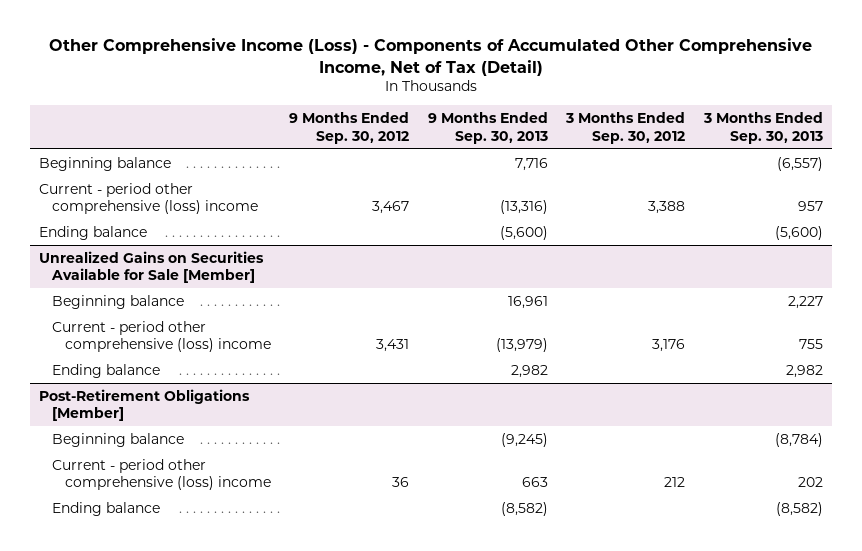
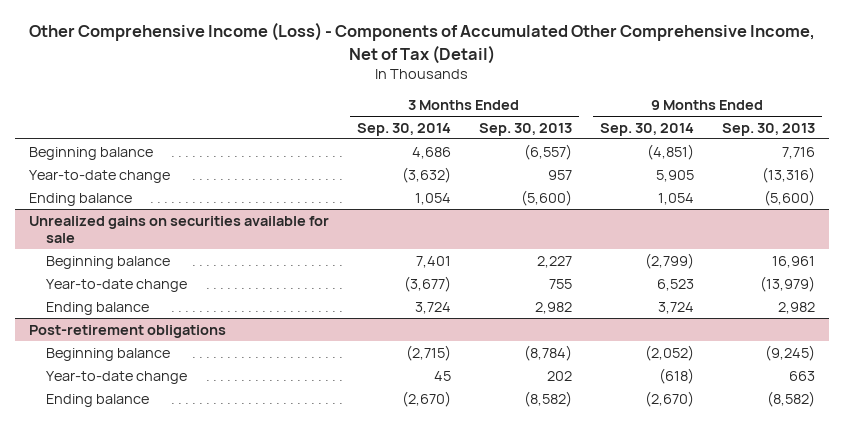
- | 9 Months Ended Sep. 30, 2012 | 9 Months Ended Sep. 30, 2013 | 3 Months Ended Sep. 30, 2012 | 3 Months Ended Sep. 30, 2013
+ | 3 Months Ended Sep. 30, 2014 | 3 Months Ended Sep. 30, 2013 | 9 Months Ended Sep. 30, 2014 | 9 Months Ended Sep. 30, 2013
- Current - period other comprehensive (loss) income | 3,467 | (13,316) | 3,388 | 957
+ Year-to-date change | (3,632) | 957 | 5,905 | (13,316)
- Unrealized Gains on Securities Available for Sale [Member]
+ Unrealized gains on securities available for sale
- Current - period other comprehensive (loss) income | 3,431 | (13,979) | 3,176 | 755
+ Year-to-date change | (3,677) | 755 | 6,523 | (13,979)
- Post-Retirement Obligations [Member]
+ Post-retirement obligations
- Current - period other comprehensive (loss) income | 36 | 663 | 212 | 202
+ Year-to-date change | 45 | 202 | (618) | 663

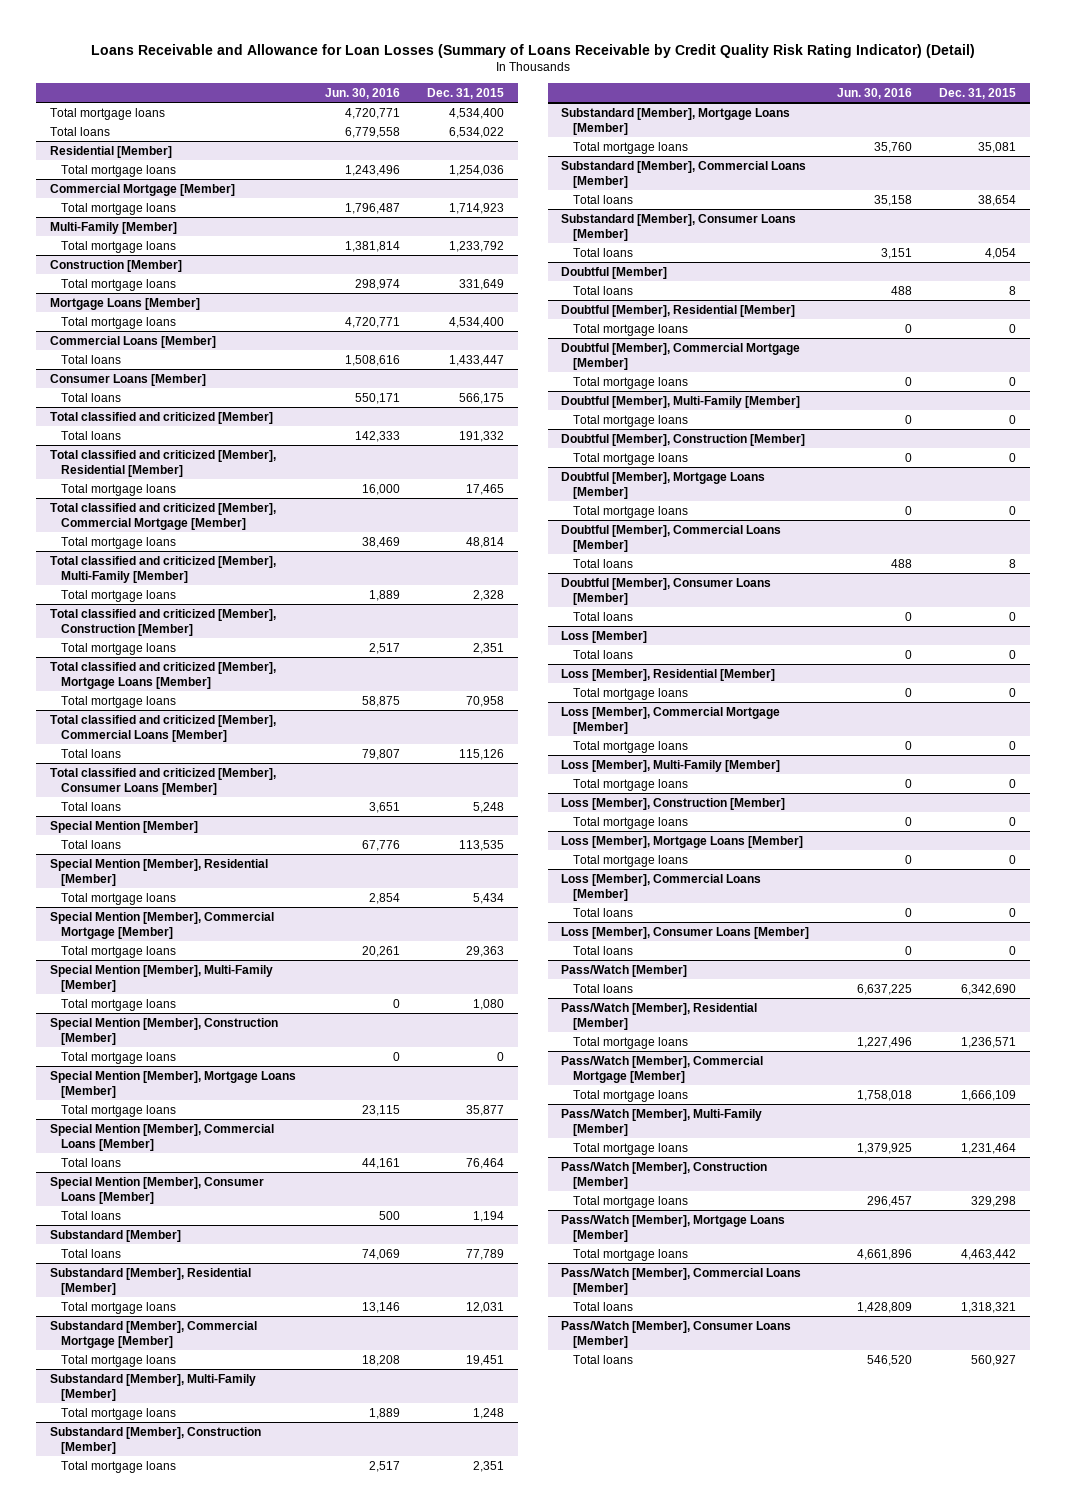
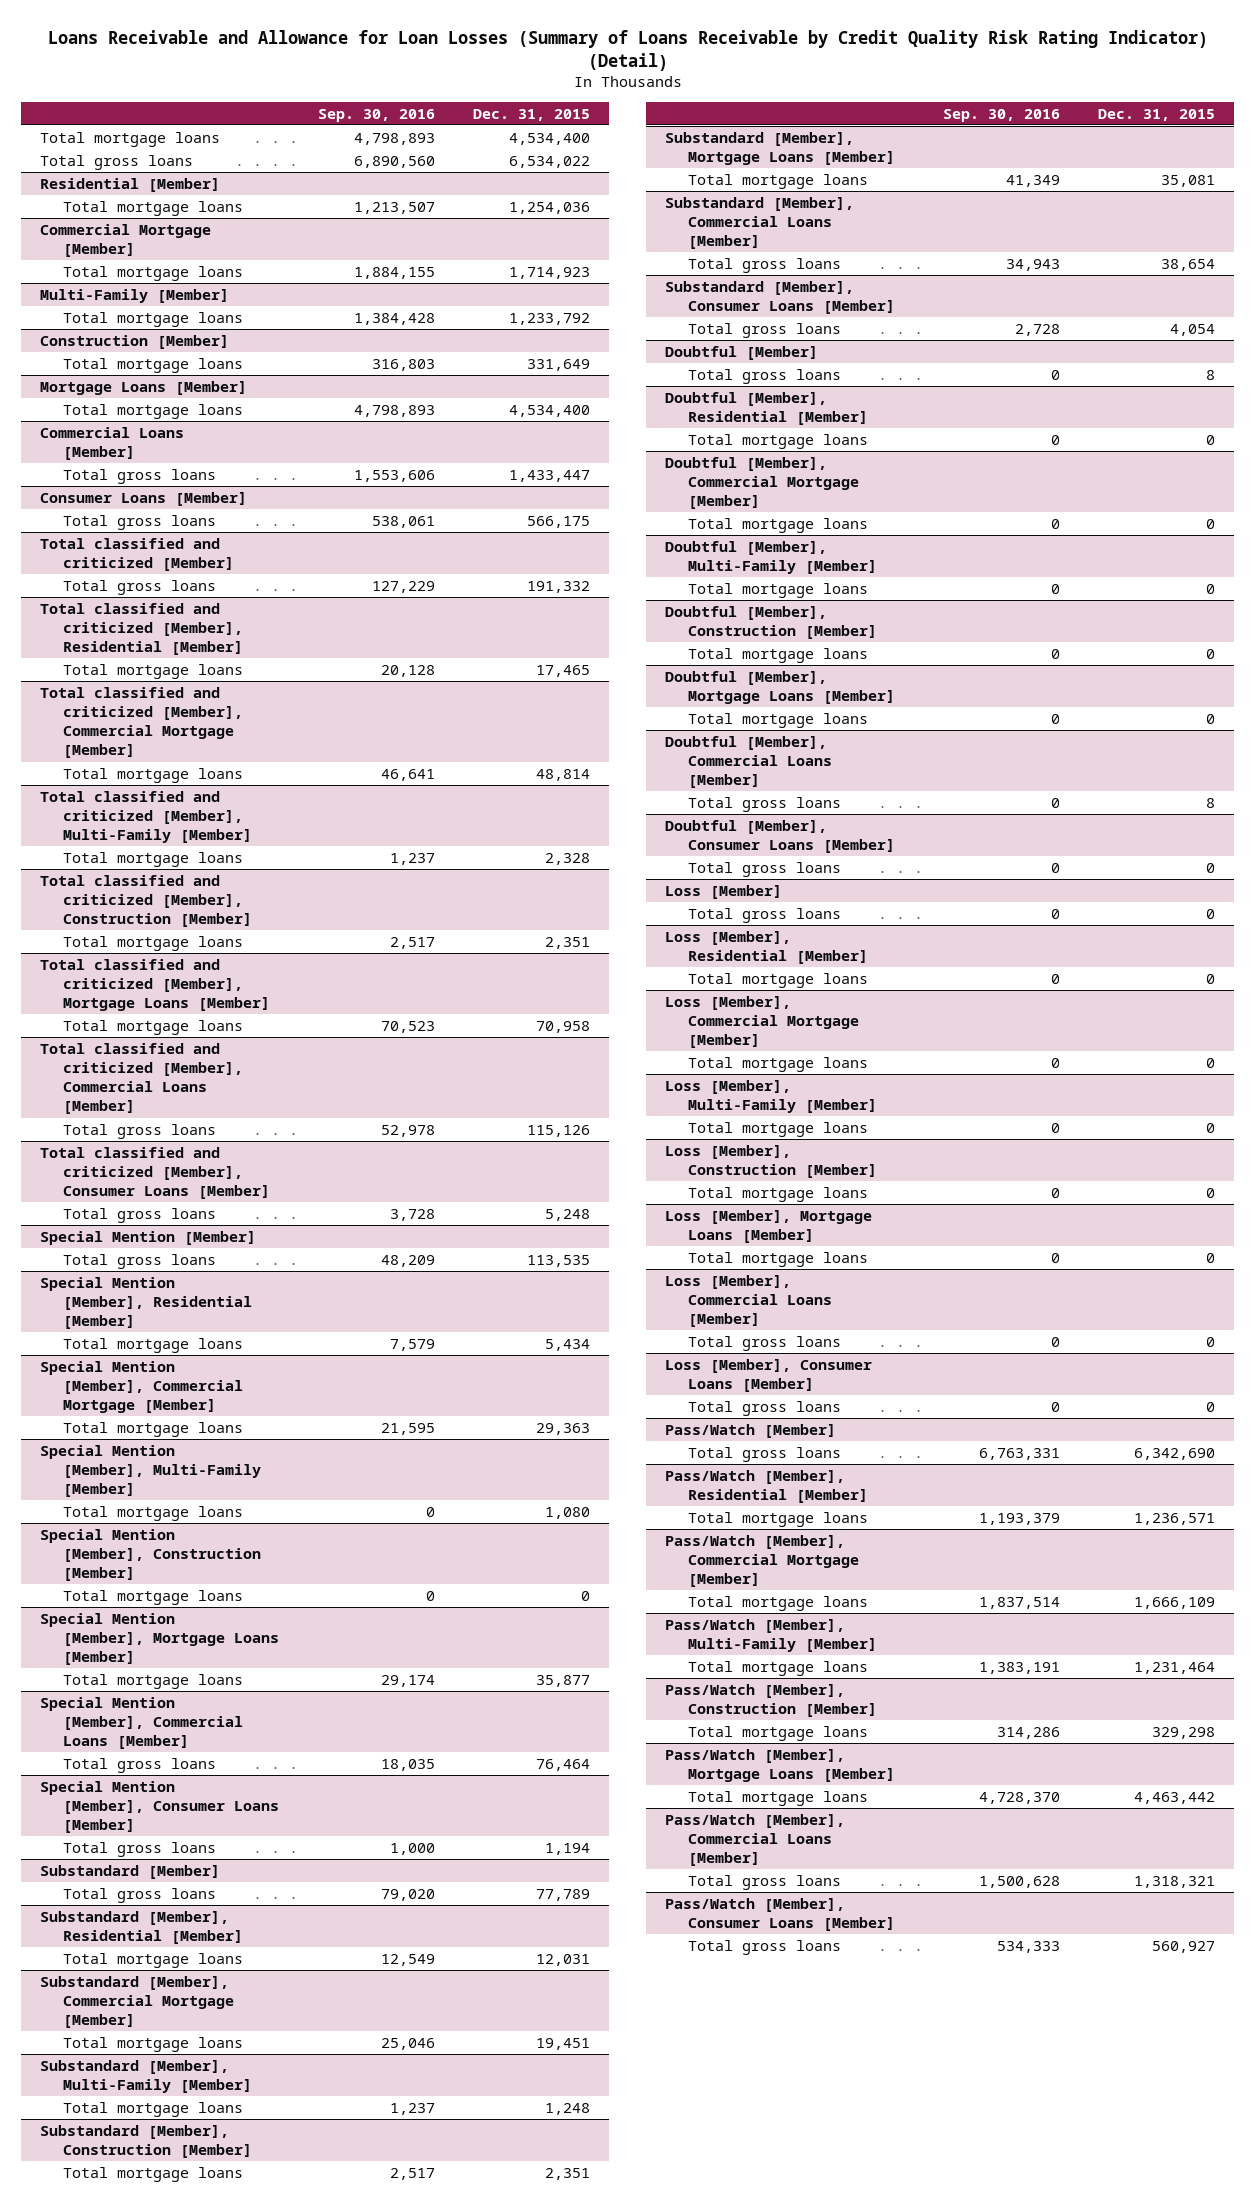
- | Jun. 30, 2016 | Dec. 31, 2015
+ | Sep. 30, 2016 | Dec. 31, 2015
- Total loans | 6,779,558 | 6,534,022
+ Total gross loans | 6,890,560 | 6,534,022
@ Commercial Loans [Member]
- Total loans | 1,508,616 | 1,433,447
+ Total gross loans | 1,553,606 | 1,433,447
@ Consumer Loans [Member]
- Total loans | 550,171 | 566,175
+ Total gross loans | 538,061 | 566,175
@ Total classified and criticized [Member]
- Total loans | 142,333 | 191,332
+ Total gross loans | 127,229 | 191,332
@ Total classified and criticized [Member], Commercial Loans [Member]
- Total loans | 79,807 | 115,126
+ Total gross loans | 52,978 | 115,126
@ Total classified and criticized [Member], Consumer Loans [Member]
- Total loans | 3,651 | 5,248
+ Total gross loans | 3,728 | 5,248
@ Special Mention [Member]
- Total loans | 67,776 | 113,535
+ Total gross loans | 48,209 | 113,535
@ Special Mention [Member], Commercial Loans [Member]
- Total loans | 44,161 | 76,464
+ Total gross loans | 18,035 | 76,464
@ Special Mention [Member], Consumer Loans [Member]
- Total loans | 500 | 1,194
+ Total gross loans | 1,000 | 1,194
@ Substandard [Member]
- Total loans | 74,069 | 77,789
+ Total gross loans | 79,020 | 77,789
@ Substandard [Member], Commercial Loans [Member]
- Total loans | 35,158 | 38,654
+ Total gross loans | 34,943 | 38,654
@ Substandard [Member], Consumer Loans [Member]
- Total loans | 3,151 | 4,054
+ Total gross loans | 2,728 | 4,054
@ Doubtful [Member]
- Total loans | 488 | 8
+ Total gross loans | 0 | 8
@ Doubtful [Member], Commercial Loans [Member]
- Total loans | 488 | 8
+ Total gross loans | 0 | 8
@ Doubtful [Member], Consumer Loans [Member]
- Total loans | 0 | 0
+ Total gross loans | 0 | 0
@ Loss [Member]
- Total loans | 0 | 0
+ Total gross loans | 0 | 0
@ Loss [Member], Commercial Loans [Member]
- Total loans | 0 | 0
+ Total gross loans | 0 | 0
@ Loss [Member], Consumer Loans [Member]
- Total loans | 0 | 0
+ Total gross loans | 0 | 0
@ Pass/Watch [Member]
- Total loans | 6,637,225 | 6,342,690
+ Total gross loans | 6,763,331 | 6,342,690
@ Pass/Watch [Member], Commercial Loans [Member]
- Total loans | 1,428,809 | 1,318,321
+ Total gross loans | 1,500,628 | 1,318,321
@ Pass/Watch [Member], Consumer Loans [Member]
- Total loans | 546,520 | 560,927
+ Total gross loans | 534,333 | 560,927

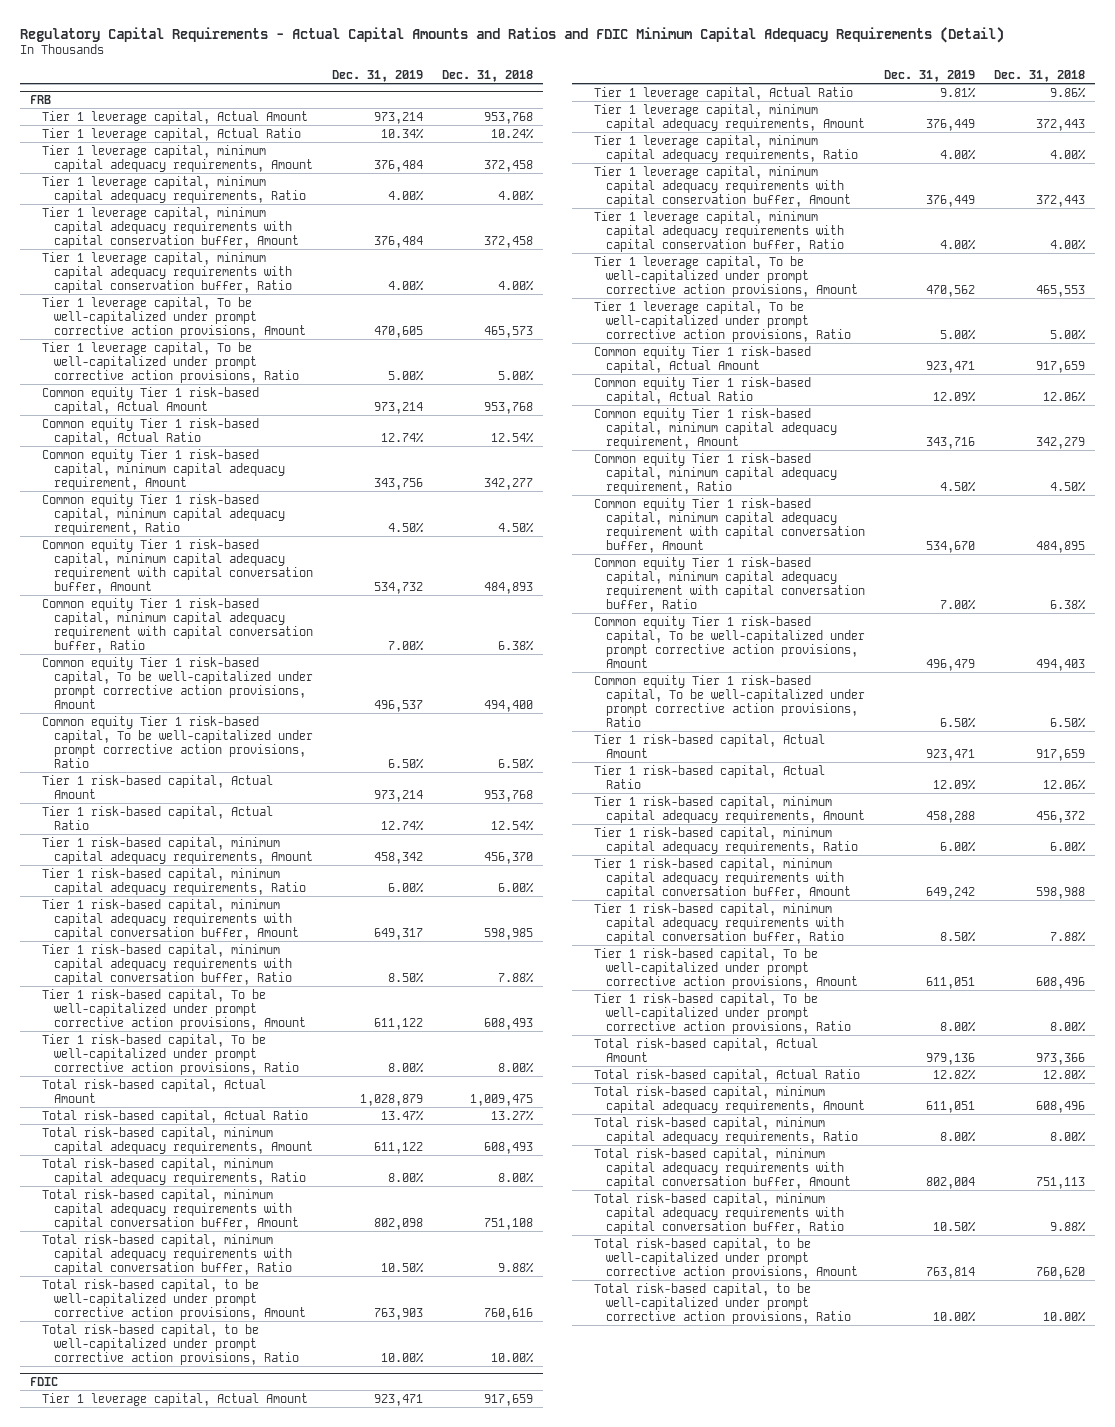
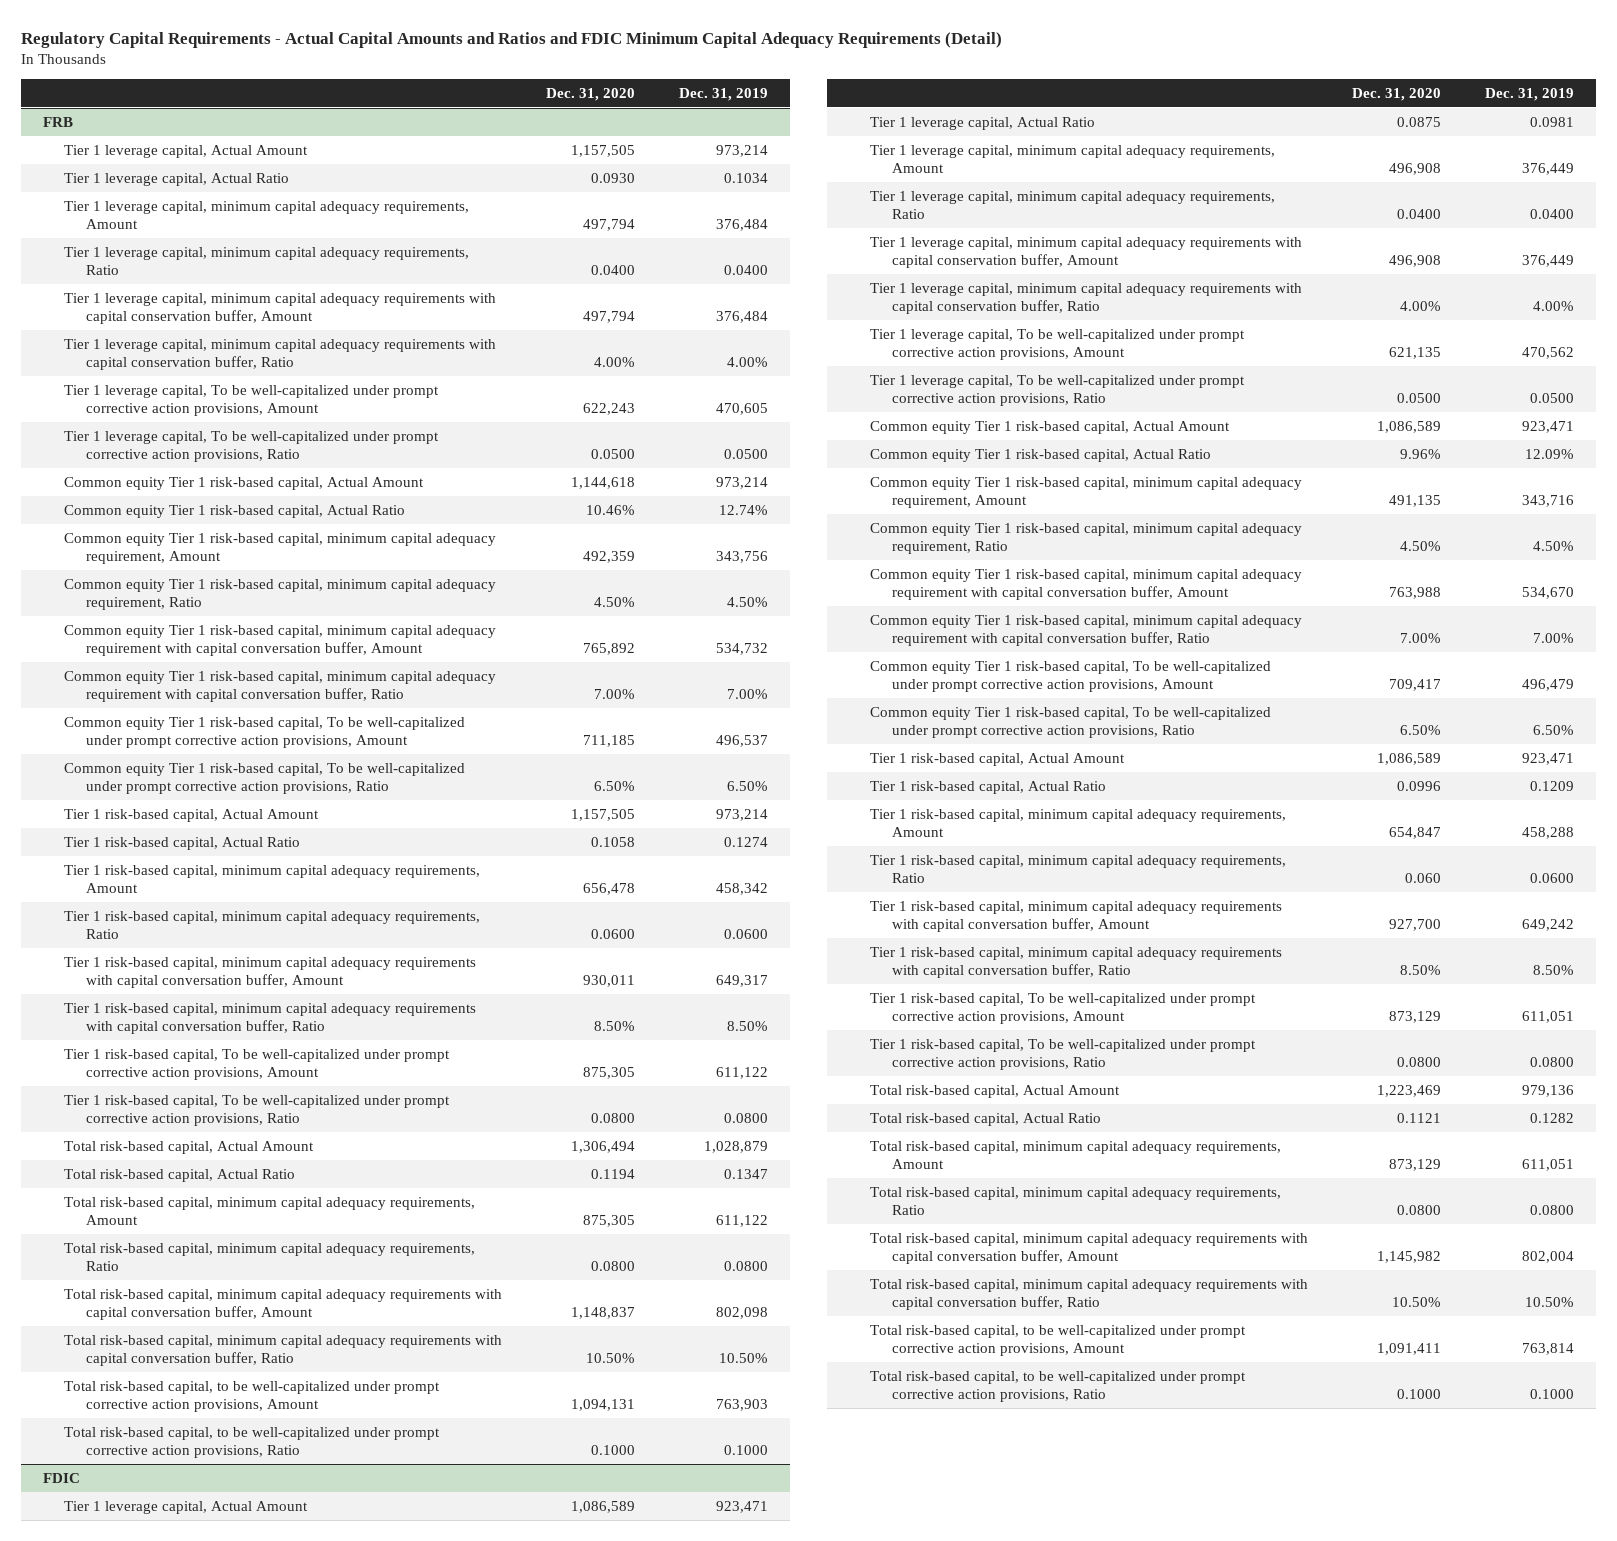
- | Dec. 31, 2019 | Dec. 31, 2018
+ | Dec. 31, 2020 | Dec. 31, 2019
@ FRB
- Tier 1 leverage capital, Actual Ratio | 10.34% | 10.24%
+ Tier 1 leverage capital, Actual Ratio | 0.0930 | 0.1034
- Tier 1 leverage capital, minimum capital adequacy requirements, Ratio | 4.00% | 4.00%
+ Tier 1 leverage capital, minimum capital adequacy requirements, Ratio | 0.0400 | 0.0400
- Tier 1 leverage capital, To be well-capitalized under prompt corrective action provisions, Ratio | 5.00% | 5.00%
+ Tier 1 leverage capital, To be well-capitalized under prompt corrective action provisions, Ratio | 0.0500 | 0.0500
- Tier 1 risk-based capital, Actual Ratio | 12.74% | 12.54%
+ Tier 1 risk-based capital, Actual Ratio | 0.1058 | 0.1274
- Tier 1 risk-based capital, minimum capital adequacy requirements, Ratio | 6.00% | 6.00%
+ Tier 1 risk-based capital, minimum capital adequacy requirements, Ratio | 0.0600 | 0.0600
- Tier 1 risk-based capital, To be well-capitalized under prompt corrective action provisions, Ratio | 8.00% | 8.00%
+ Tier 1 risk-based capital, To be well-capitalized under prompt corrective action provisions, Ratio | 0.0800 | 0.0800
- Total risk-based capital, Actual Ratio | 13.47% | 13.27%
+ Total risk-based capital, Actual Ratio | 0.1194 | 0.1347
- Total risk-based capital, minimum capital adequacy requirements, Ratio | 8.00% | 8.00%
+ Total risk-based capital, minimum capital adequacy requirements, Ratio | 0.0800 | 0.0800
- Total risk-based capital, to be well-capitalized under prompt corrective action provisions, Ratio | 10.00% | 10.00%
+ Total risk-based capital, to be well-capitalized under prompt corrective action provisions, Ratio | 0.1000 | 0.1000
@ FDIC
- Tier 1 leverage capital, Actual Ratio | 9.81% | 9.86%
+ Tier 1 leverage capital, Actual Ratio | 0.0875 | 0.0981
- Tier 1 leverage capital, minimum capital adequacy requirements, Ratio | 4.00% | 4.00%
+ Tier 1 leverage capital, minimum capital adequacy requirements, Ratio | 0.0400 | 0.0400
- Tier 1 leverage capital, To be well-capitalized under prompt corrective action provisions, Ratio | 5.00% | 5.00%
+ Tier 1 leverage capital, To be well-capitalized under prompt corrective action provisions, Ratio | 0.0500 | 0.0500
- Tier 1 risk-based capital, Actual Ratio | 12.09% | 12.06%
+ Tier 1 risk-based capital, Actual Ratio | 0.0996 | 0.1209
- Tier 1 risk-based capital, minimum capital adequacy requirements, Ratio | 6.00% | 6.00%
+ Tier 1 risk-based capital, minimum capital adequacy requirements, Ratio | 0.060 | 0.0600
- Tier 1 risk-based capital, To be well-capitalized under prompt corrective action provisions, Ratio | 8.00% | 8.00%
+ Tier 1 risk-based capital, To be well-capitalized under prompt corrective action provisions, Ratio | 0.0800 | 0.0800
- Total risk-based capital, Actual Ratio | 12.82% | 12.80%
+ Total risk-based capital, Actual Ratio | 0.1121 | 0.1282
- Total risk-based capital, minimum capital adequacy requirements, Ratio | 8.00% | 8.00%
+ Total risk-based capital, minimum capital adequacy requirements, Ratio | 0.0800 | 0.0800
- Total risk-based capital, to be well-capitalized under prompt corrective action provisions, Ratio | 10.00% | 10.00%
+ Total risk-based capital, to be well-capitalized under prompt corrective action provisions, Ratio | 0.1000 | 0.1000

